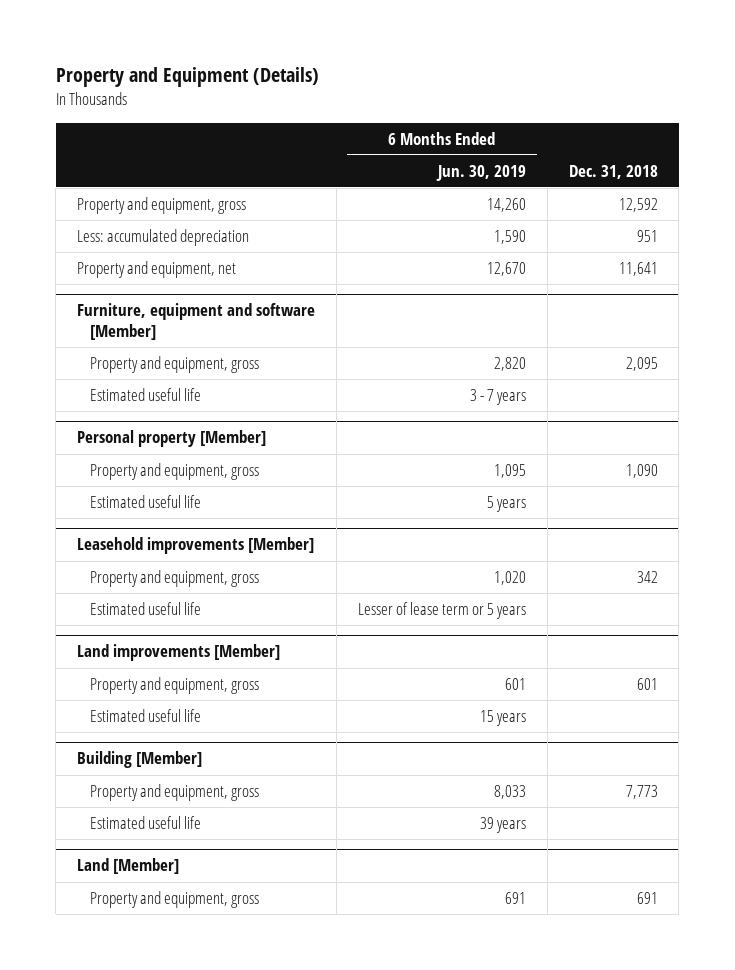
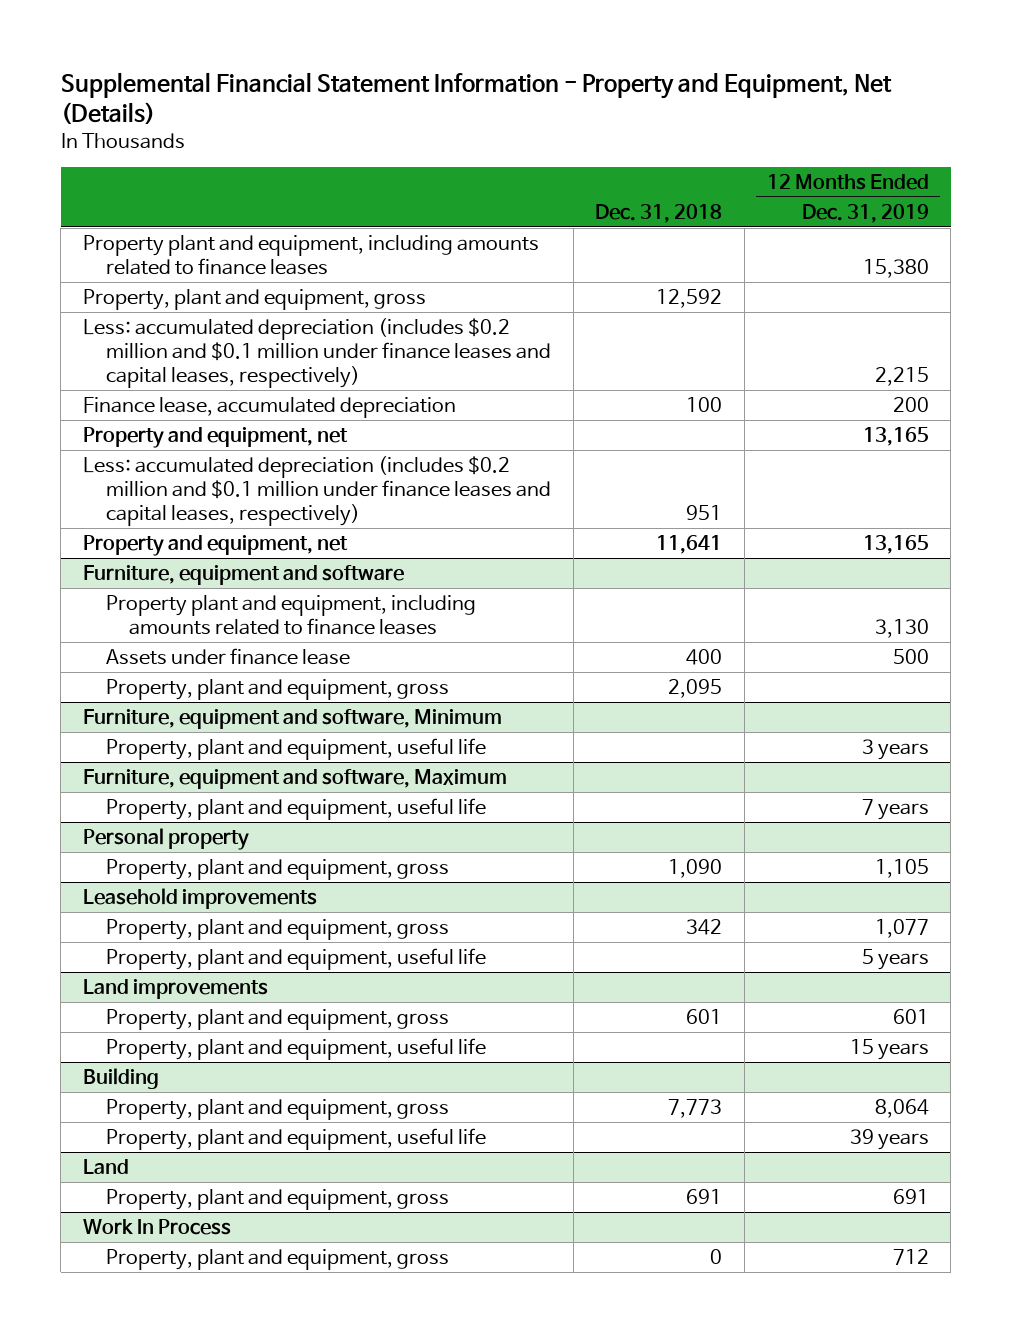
- Property and Equipment (Details)
+ Supplemental Financial Statement Information - Property and Equipment, Net (Details)
- | 6 Months Ended Jun. 30, 2019 | Dec. 31, 2018
+ | Dec. 31, 2018 | 12 Months Ended Dec. 31, 2019
- Property and equipment, gross | 14,260 | 12,592
- Less: accumulated depreciation | 1,590 | 951
+ Property plant and equipment, including amounts related to finance leases | | 15,380
+ Property, plant and equipment, gross | 12,592 |
+ Less: accumulated depreciation (includes $0.2 million and $0.1 million under finance leases and capital leases, respectively) | | 2,215
+ Finance lease, accumulated depreciation | 100 | 200
+ Property and equipment, net | | 13,165
+ Less: accumulated depreciation (includes $0.2 million and $0.1 million under finance leases and capital leases, respectively) | 951 |
- Furniture, equipment and software [Member]
- Property and equipment, gross | 2,820 | 2,095
- Estimated useful life | 3 - 7 years |
- Personal property [Member]
- Property and equipment, gross | 1,095 | 1,090
- Estimated useful life | 5 years |
- Leasehold improvements [Member]
- Property and equipment, gross | 1,020 | 342
- Estimated useful life | Lesser of lease term or 5 years |
- Land improvements [Member]
- Property and equipment, gross | 601 | 601
- Estimated useful life | 15 years |
- Building [Member]
- Property and equipment, gross | 8,033 | 7,773
- Estimated useful life | 39 years |
- Land [Member]
- Property and equipment, gross | 691 | 691
+ Furniture, equipment and software
+ Property plant and equipment, including amounts related to finance leases | | 3,130
+ Assets under finance lease | 400 | 500
+ Property, plant and equipment, gross | 2,095 |
+ Furniture, equipment and software, Minimum
+ Property, plant and equipment, useful life | | 3 years
+ Furniture, equipment and software, Maximum
+ Property, plant and equipment, useful life | | 7 years
+ Personal property
+ Property, plant and equipment, gross | 1,090 | 1,105
+ Leasehold improvements
+ Property, plant and equipment, gross | 342 | 1,077
+ Property, plant and equipment, useful life | | 5 years
+ Land improvements
+ Property, plant and equipment, gross | 601 | 601
+ Property, plant and equipment, useful life | | 15 years
+ Building
+ Property, plant and equipment, gross | 7,773 | 8,064
+ Property, plant and equipment, useful life | | 39 years
+ Land
+ Property, plant and equipment, gross | 691 | 691
+ Work In Process
+ Property, plant and equipment, gross | 0 | 712

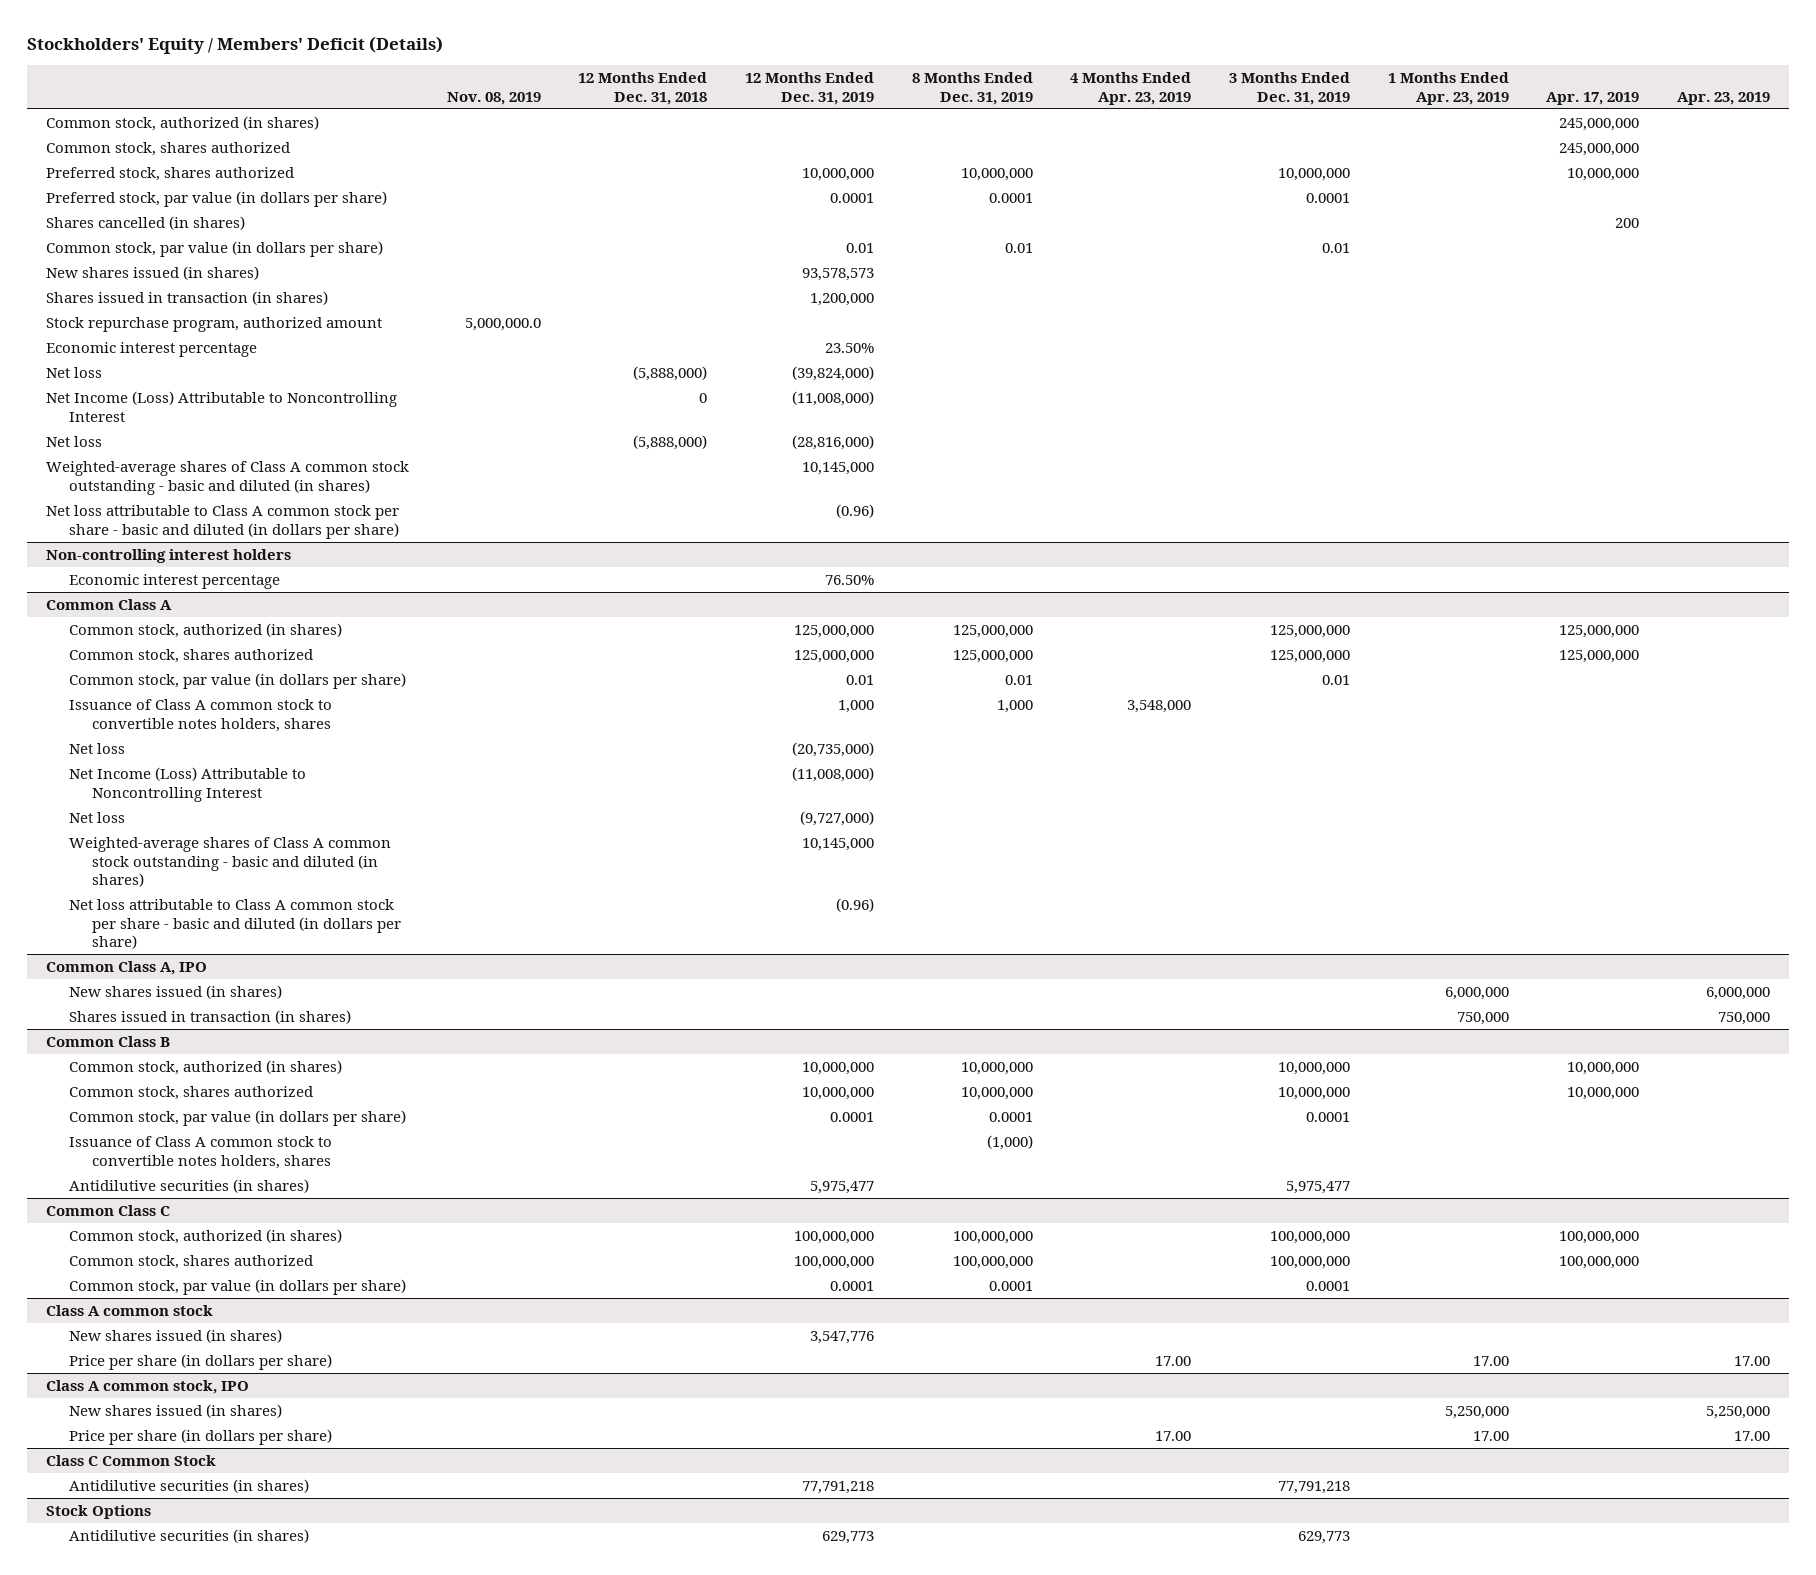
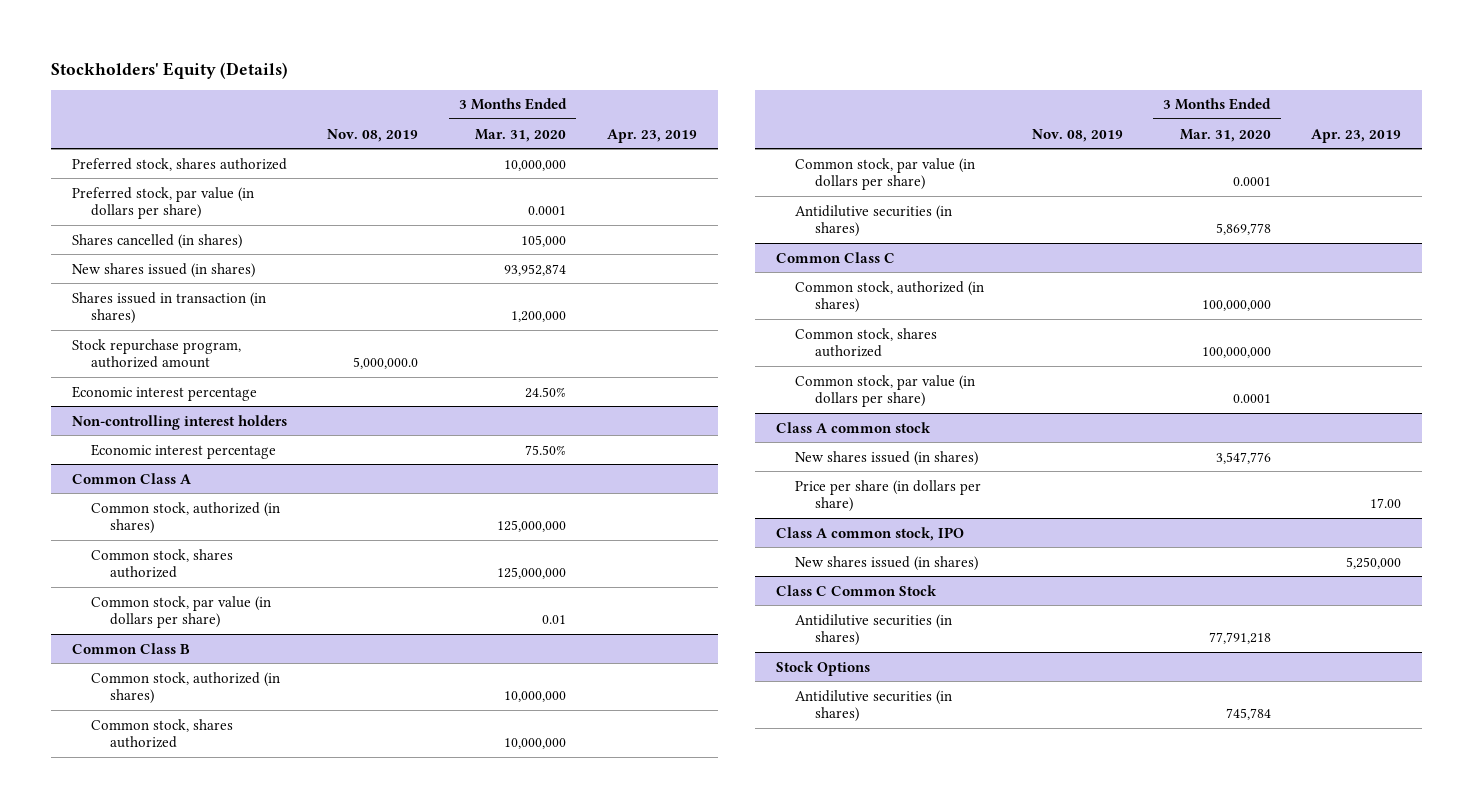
- Stockholders' Equity / Members' Deficit (Details)
+ Stockholders' Equity (Details)
- | Nov. 08, 2019 | 12 Months Ended Dec. 31, 2018 | 12 Months Ended Dec. 31, 2019 | 8 Months Ended Dec. 31, 2019 | 4 Months Ended Apr. 23, 2019 | 3 Months Ended Dec. 31, 2019 | 1 Months Ended Apr. 23, 2019 | Apr. 17, 2019 | Apr. 23, 2019
+ | Nov. 08, 2019 | 3 Months Ended Mar. 31, 2020 | Apr. 23, 2019
- Common stock, authorized (in shares) | | | | | | | | 245,000,000 |
- Common stock, shares authorized | | | | | | | | 245,000,000 |
- Common stock, par value (in dollars per share) | | | 0.01 | 0.01 | | 0.01 | | |
- Net loss | | (5,888,000) | (39,824,000) | | | | | |
- Net Income (Loss) Attributable to Noncontrolling Interest | | 0 | (11,008,000) | | | | | |
- Net loss | | (5,888,000) | (28,816,000) | | | | | |
- Weighted-average shares of Class A common stock outstanding - basic and diluted (in shares) | | | 10,145,000 | | | | | |
- Net loss attributable to Class A common stock per share - basic and diluted (in dollars per share) | | | (0.96) | | | | | |
@ Common Class A
- Issuance of Class A common stock to convertible notes holders, shares | | | 1,000 | 1,000 | 3,548,000 | | | |
- Net loss | | | (20,735,000) | | | | | |
- Net Income (Loss) Attributable to Noncontrolling Interest | | | (11,008,000) | | | | | |
- Net loss | | | (9,727,000) | | | | | |
- Weighted-average shares of Class A common stock outstanding - basic and diluted (in shares) | | | 10,145,000 | | | | | |
- Net loss attributable to Class A common stock per share - basic and diluted (in dollars per share) | | | (0.96) | | | | | |
- Common Class A, IPO
- New shares issued (in shares) | | | | | | | 6,000,000 | | 6,000,000
- Shares issued in transaction (in shares) | | | | | | | 750,000 | | 750,000
@ Common Class B
- Issuance of Class A common stock to convertible notes holders, shares | | | | (1,000) | | | | |
@ Class A common stock, IPO
- Price per share (in dollars per share) | | | | | 17.00 | | 17.00 | | 17.00

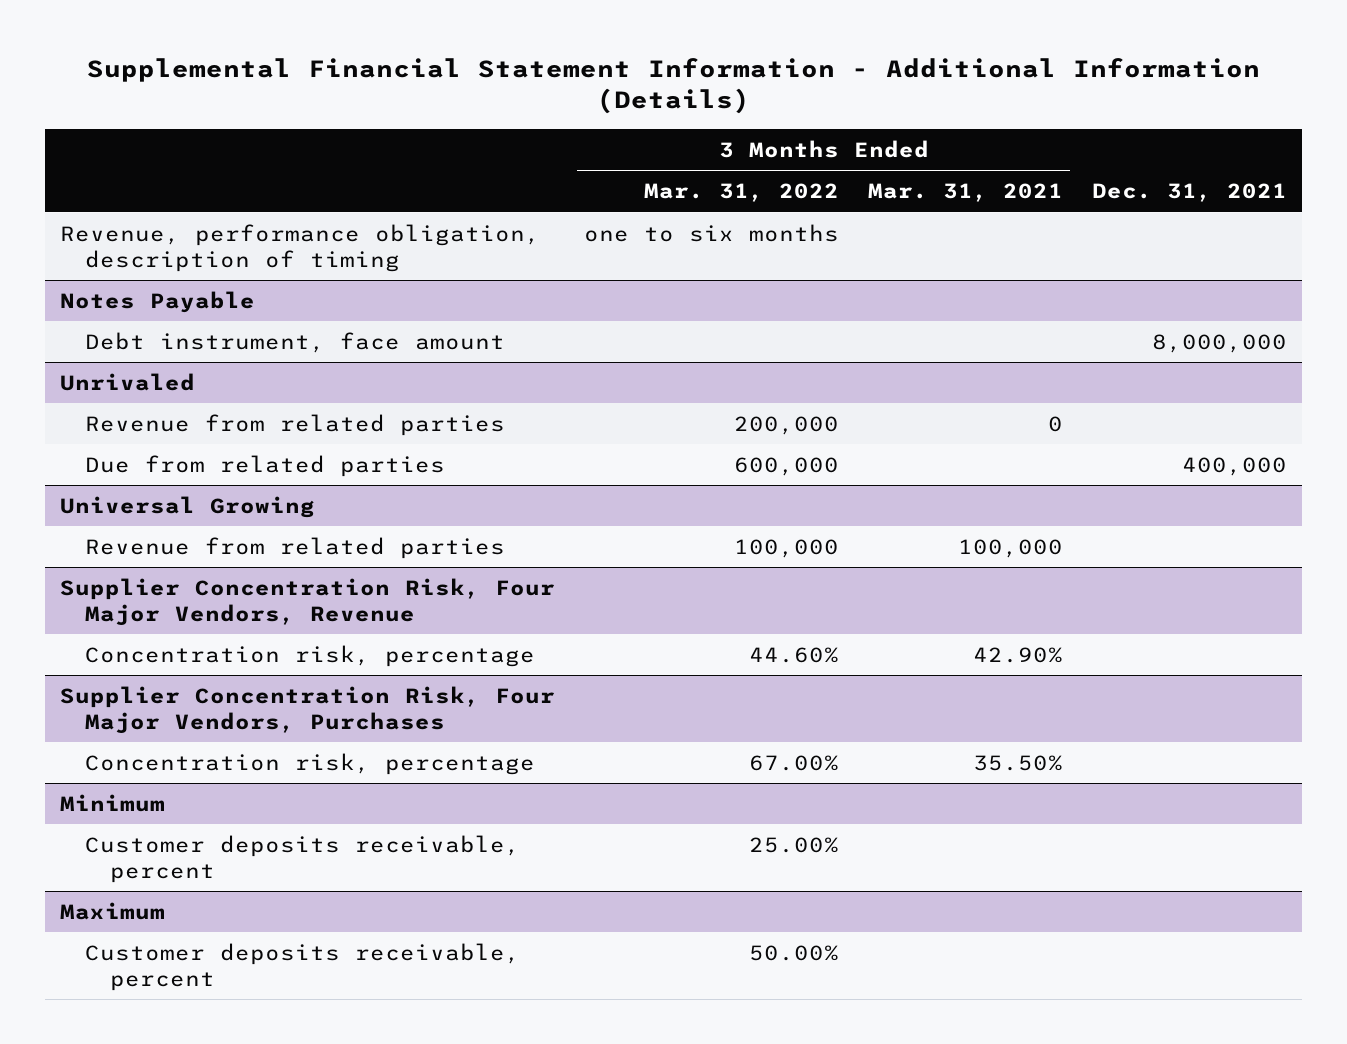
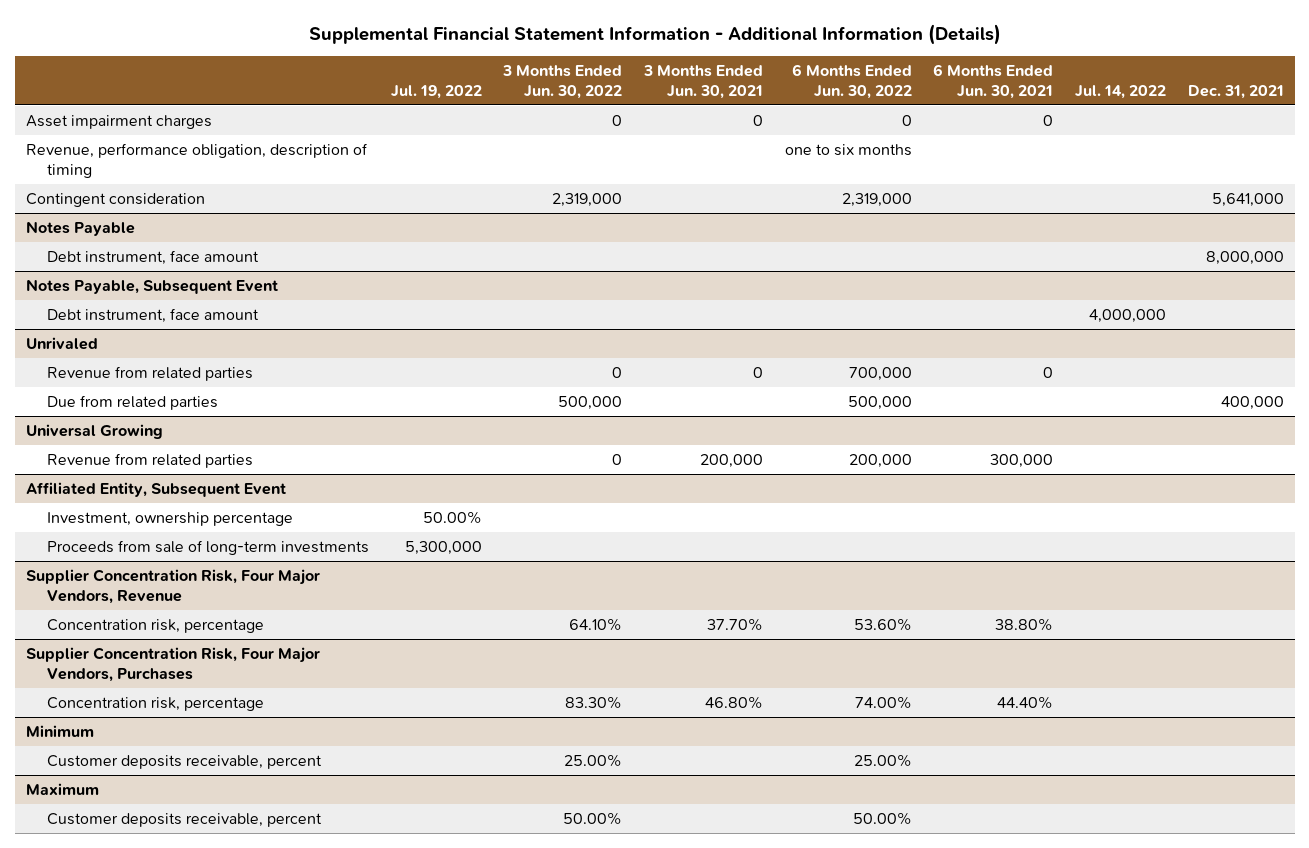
- | 3 Months Ended Mar. 31, 2022 | 3 Months Ended Mar. 31, 2021 | Dec. 31, 2021
+ | Jul. 19, 2022 | 3 Months Ended Jun. 30, 2022 | 3 Months Ended Jun. 30, 2021 | 6 Months Ended Jun. 30, 2022 | 6 Months Ended Jun. 30, 2021 | Jul. 14, 2022 | Dec. 31, 2021
+ Asset impairment charges | | 0 | 0 | 0 | 0 | |
+ Contingent consideration | | 2,319,000 | | 2,319,000 | | | 5,641,000
+ Notes Payable, Subsequent Event
+ Debt instrument, face amount | | | | | | 4,000,000 |
+ Affiliated Entity, Subsequent Event
+ Investment, ownership percentage | 50.00% | | | | | |
+ Proceeds from sale of long-term investments | 5,300,000 | | | | | |

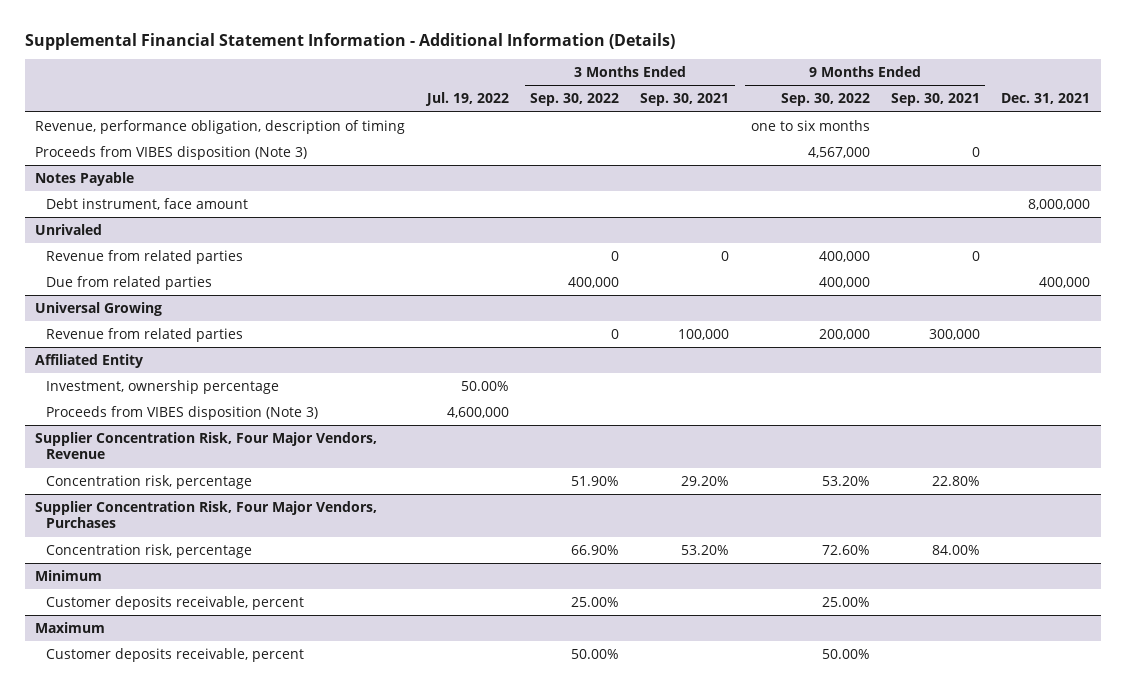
- | Jul. 19, 2022 | 3 Months Ended Jun. 30, 2022 | 3 Months Ended Jun. 30, 2021 | 6 Months Ended Jun. 30, 2022 | 6 Months Ended Jun. 30, 2021 | Jul. 14, 2022 | Dec. 31, 2021
+ | Jul. 19, 2022 | 3 Months Ended Sep. 30, 2022 | 3 Months Ended Sep. 30, 2021 | 9 Months Ended Sep. 30, 2022 | 9 Months Ended Sep. 30, 2021 | Dec. 31, 2021
- Asset impairment charges | | 0 | 0 | 0 | 0 | |
- Contingent consideration | | 2,319,000 | | 2,319,000 | | | 5,641,000
+ Proceeds from VIBES disposition (Note 3) | | | | 4,567,000 | 0 |
- Notes Payable, Subsequent Event
- Debt instrument, face amount | | | | | | 4,000,000 |
- Affiliated Entity, Subsequent Event
+ Affiliated Entity
- Proceeds from sale of long-term investments | 5,300,000 | | | | | |
+ Proceeds from VIBES disposition (Note 3) | 4,600,000 | | | | |

